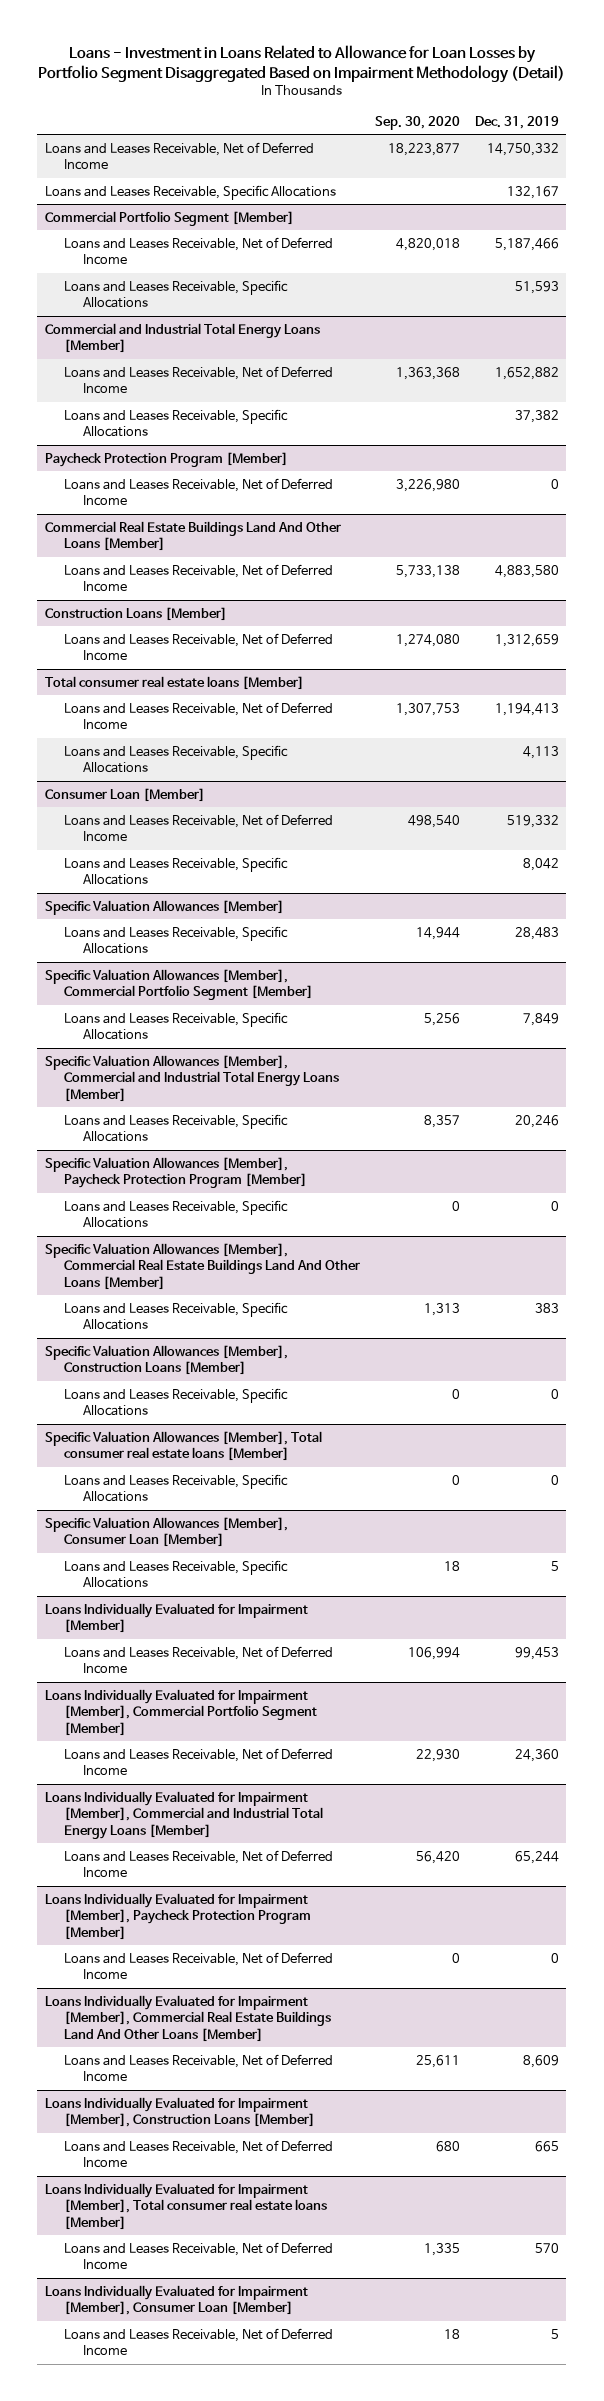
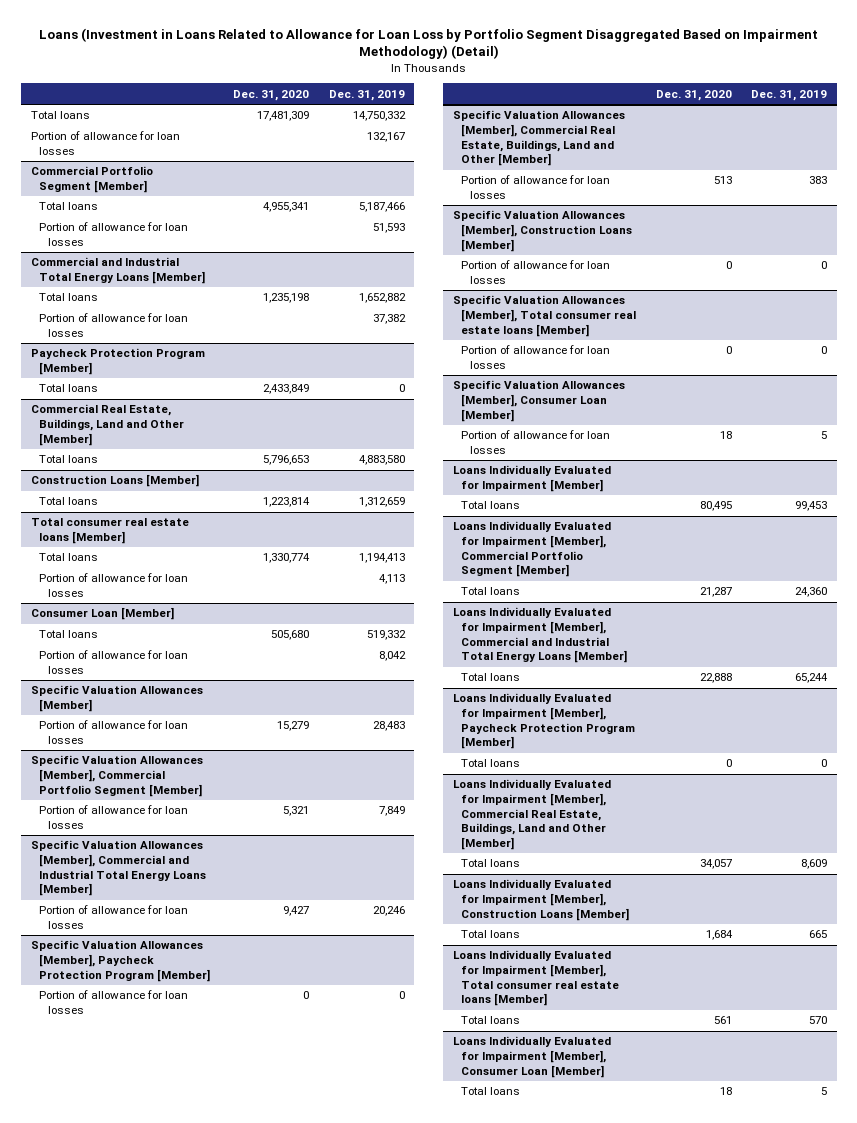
- Loans - Investment in Loans Related to Allowance for Loan Losses by Portfolio Segment Disaggregated Based on Impairment Methodology (Detail)
+ Loans (Investment in Loans Related to Allowance for Loan Loss by Portfolio Segment Disaggregated Based on Impairment Methodology) (Detail)
- | Sep. 30, 2020 | Dec. 31, 2019
+ | Dec. 31, 2020 | Dec. 31, 2019
- Loans and Leases Receivable, Net of Deferred Income | 18,223,877 | 14,750,332
- Loans and Leases Receivable, Specific Allocations | | 132,167
+ Total loans | 17,481,309 | 14,750,332
+ Portion of allowance for loan losses | | 132,167
@ Commercial Portfolio Segment [Member]
- Loans and Leases Receivable, Net of Deferred Income | 4,820,018 | 5,187,466
- Loans and Leases Receivable, Specific Allocations | | 51,593
+ Total loans | 4,955,341 | 5,187,466
+ Portion of allowance for loan losses | | 51,593
@ Commercial and Industrial Total Energy Loans [Member]
- Loans and Leases Receivable, Net of Deferred Income | 1,363,368 | 1,652,882
- Loans and Leases Receivable, Specific Allocations | | 37,382
+ Total loans | 1,235,198 | 1,652,882
+ Portion of allowance for loan losses | | 37,382
@ Paycheck Protection Program [Member]
- Loans and Leases Receivable, Net of Deferred Income | 3,226,980 | 0
- Commercial Real Estate Buildings Land And Other Loans [Member]
- Loans and Leases Receivable, Net of Deferred Income | 5,733,138 | 4,883,580
@ Paycheck Protection Program [Member]
+ Total loans | 2,433,849 | 0
+ Commercial Real Estate, Buildings, Land and Other [Member]
+ Total loans | 5,796,653 | 4,883,580
@ Construction Loans [Member]
- Loans and Leases Receivable, Net of Deferred Income | 1,274,080 | 1,312,659
+ Total loans | 1,223,814 | 1,312,659
@ Total consumer real estate loans [Member]
- Loans and Leases Receivable, Net of Deferred Income | 1,307,753 | 1,194,413
- Loans and Leases Receivable, Specific Allocations | | 4,113
+ Total loans | 1,330,774 | 1,194,413
+ Portion of allowance for loan losses | | 4,113
@ Consumer Loan [Member]
- Loans and Leases Receivable, Net of Deferred Income | 498,540 | 519,332
- Loans and Leases Receivable, Specific Allocations | | 8,042
+ Total loans | 505,680 | 519,332
+ Portion of allowance for loan losses | | 8,042
@ Specific Valuation Allowances [Member]
- Loans and Leases Receivable, Specific Allocations | 14,944 | 28,483
+ Portion of allowance for loan losses | 15,279 | 28,483
@ Specific Valuation Allowances [Member], Commercial Portfolio Segment [Member]
- Loans and Leases Receivable, Specific Allocations | 5,256 | 7,849
+ Portion of allowance for loan losses | 5,321 | 7,849
@ Specific Valuation Allowances [Member], Commercial and Industrial Total Energy Loans [Member]
- Loans and Leases Receivable, Specific Allocations | 8,357 | 20,246
+ Portion of allowance for loan losses | 9,427 | 20,246
@ Specific Valuation Allowances [Member], Paycheck Protection Program [Member]
- Loans and Leases Receivable, Specific Allocations | 0 | 0
- Specific Valuation Allowances [Member], Commercial Real Estate Buildings Land And Other Loans [Member]
- Loans and Leases Receivable, Specific Allocations | 1,313 | 383
@ Specific Valuation Allowances [Member], Paycheck Protection Program [Member]
+ Portion of allowance for loan losses | 0 | 0
+ Specific Valuation Allowances [Member], Commercial Real Estate, Buildings, Land and Other [Member]
+ Portion of allowance for loan losses | 513 | 383
@ Specific Valuation Allowances [Member], Construction Loans [Member]
- Loans and Leases Receivable, Specific Allocations | 0 | 0
+ Portion of allowance for loan losses | 0 | 0
@ Specific Valuation Allowances [Member], Total consumer real estate loans [Member]
- Loans and Leases Receivable, Specific Allocations | 0 | 0
+ Portion of allowance for loan losses | 0 | 0
@ Specific Valuation Allowances [Member], Consumer Loan [Member]
- Loans and Leases Receivable, Specific Allocations | 18 | 5
+ Portion of allowance for loan losses | 18 | 5
@ Loans Individually Evaluated for Impairment [Member]
- Loans and Leases Receivable, Net of Deferred Income | 106,994 | 99,453
+ Total loans | 80,495 | 99,453
@ Loans Individually Evaluated for Impairment [Member], Commercial Portfolio Segment [Member]
- Loans and Leases Receivable, Net of Deferred Income | 22,930 | 24,360
+ Total loans | 21,287 | 24,360
@ Loans Individually Evaluated for Impairment [Member], Commercial and Industrial Total Energy Loans [Member]
- Loans and Leases Receivable, Net of Deferred Income | 56,420 | 65,244
+ Total loans | 22,888 | 65,244
@ Loans Individually Evaluated for Impairment [Member], Paycheck Protection Program [Member]
- Loans and Leases Receivable, Net of Deferred Income | 0 | 0
- Loans Individually Evaluated for Impairment [Member], Commercial Real Estate Buildings Land And Other Loans [Member]
- Loans and Leases Receivable, Net of Deferred Income | 25,611 | 8,609
@ Loans Individually Evaluated for Impairment [Member], Paycheck Protection Program [Member]
+ Total loans | 0 | 0
+ Loans Individually Evaluated for Impairment [Member], Commercial Real Estate, Buildings, Land and Other [Member]
+ Total loans | 34,057 | 8,609
@ Loans Individually Evaluated for Impairment [Member], Construction Loans [Member]
- Loans and Leases Receivable, Net of Deferred Income | 680 | 665
+ Total loans | 1,684 | 665
@ Loans Individually Evaluated for Impairment [Member], Total consumer real estate loans [Member]
- Loans and Leases Receivable, Net of Deferred Income | 1,335 | 570
+ Total loans | 561 | 570
@ Loans Individually Evaluated for Impairment [Member], Consumer Loan [Member]
- Loans and Leases Receivable, Net of Deferred Income | 18 | 5
+ Total loans | 18 | 5

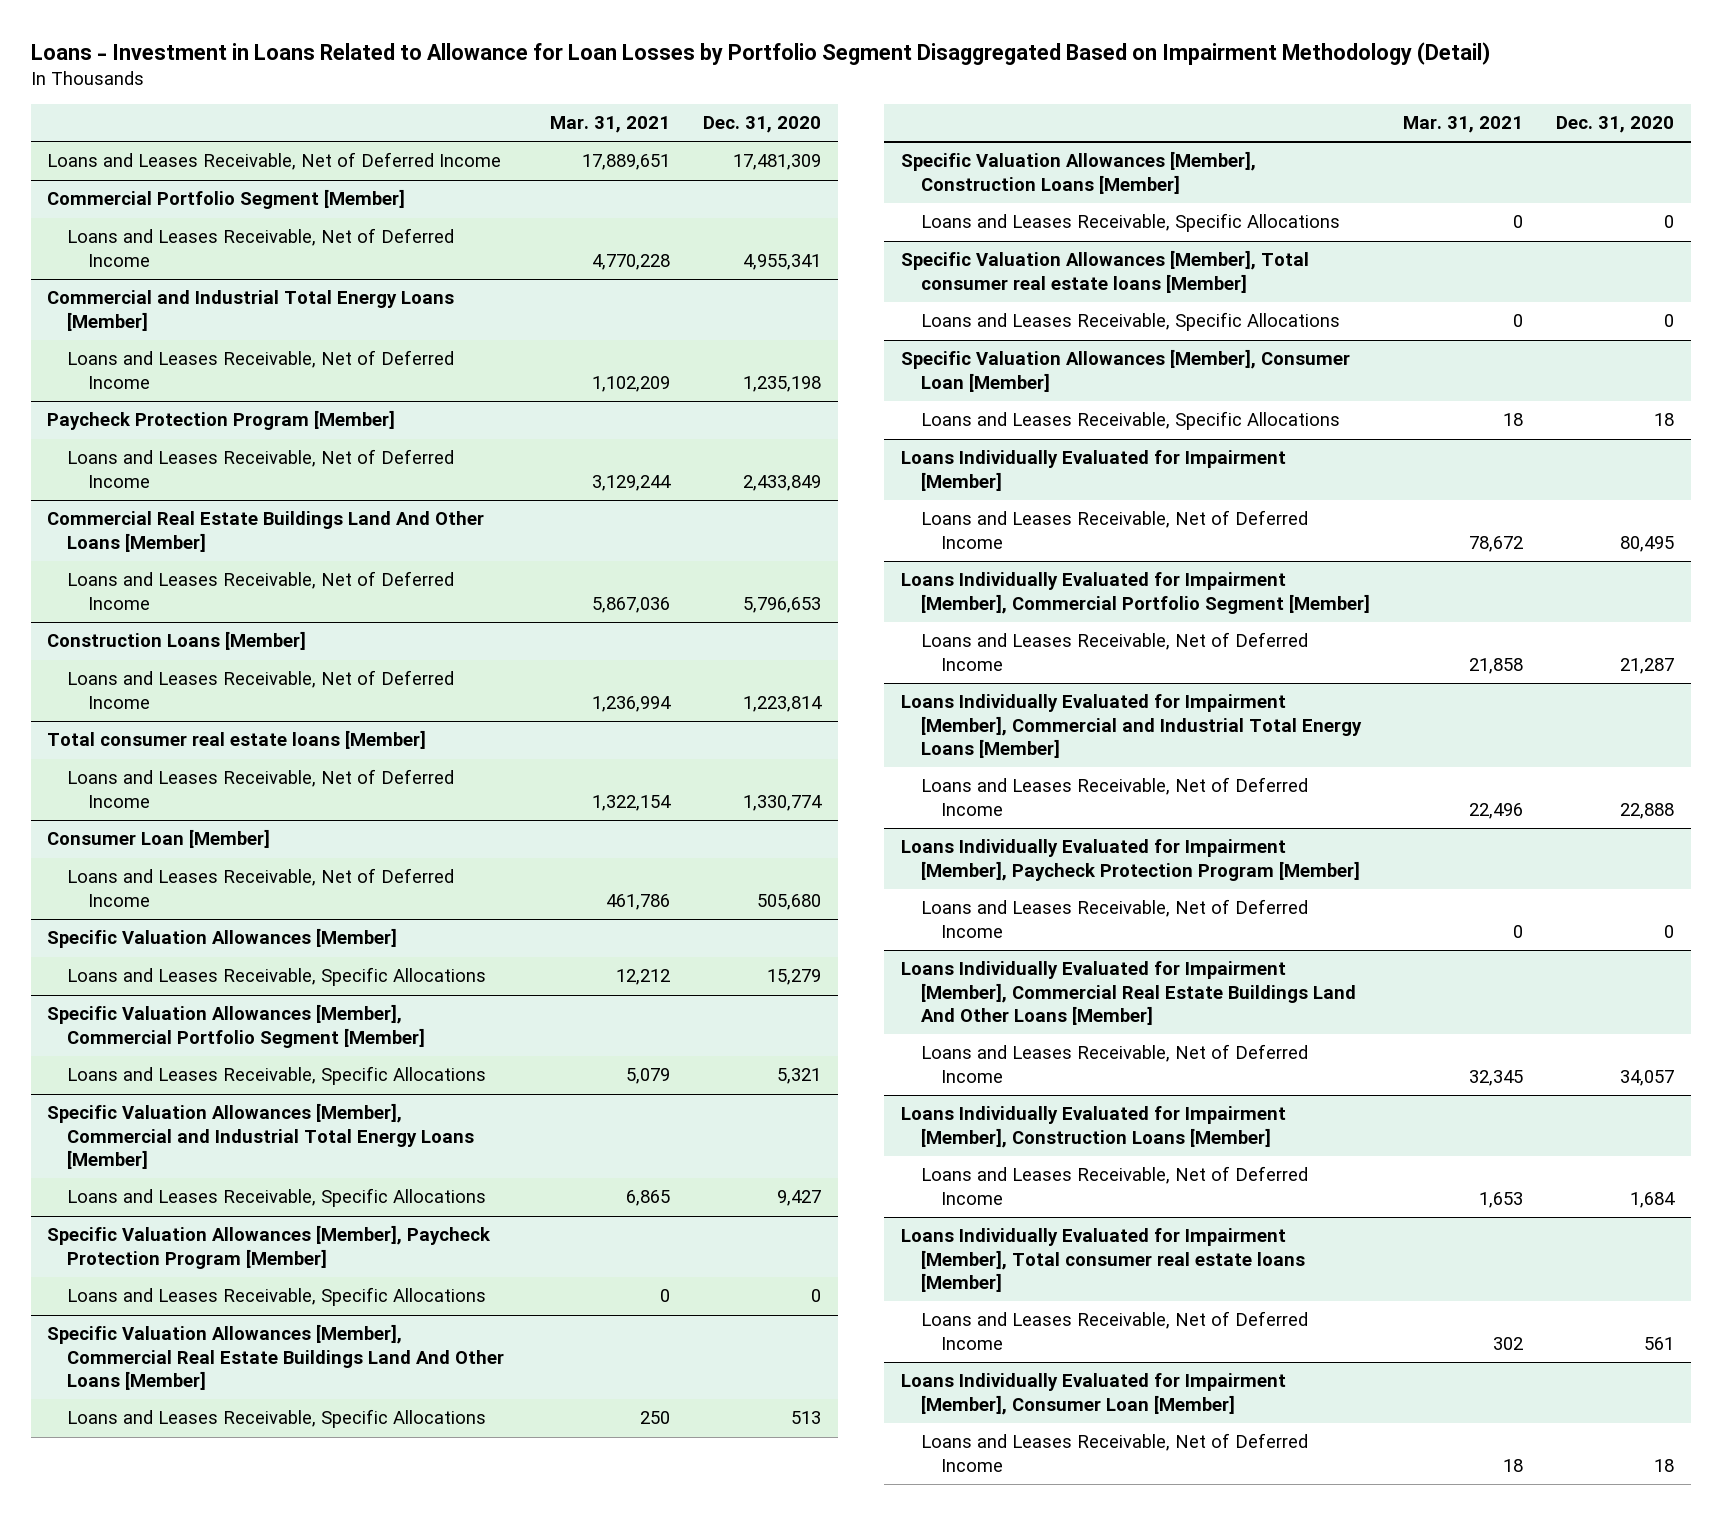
- Loans (Investment in Loans Related to Allowance for Loan Loss by Portfolio Segment Disaggregated Based on Impairment Methodology) (Detail)
+ Loans - Investment in Loans Related to Allowance for Loan Losses by Portfolio Segment Disaggregated Based on Impairment Methodology (Detail)
- | Dec. 31, 2020 | Dec. 31, 2019
+ | Mar. 31, 2021 | Dec. 31, 2020
- Total loans | 17,481,309 | 14,750,332
- Portion of allowance for loan losses | | 132,167
+ Loans and Leases Receivable, Net of Deferred Income | 17,889,651 | 17,481,309
@ Commercial Portfolio Segment [Member]
- Total loans | 4,955,341 | 5,187,466
- Portion of allowance for loan losses | | 51,593
+ Loans and Leases Receivable, Net of Deferred Income | 4,770,228 | 4,955,341
@ Commercial and Industrial Total Energy Loans [Member]
- Total loans | 1,235,198 | 1,652,882
- Portion of allowance for loan losses | | 37,382
+ Loans and Leases Receivable, Net of Deferred Income | 1,102,209 | 1,235,198
@ Paycheck Protection Program [Member]
- Total loans | 2,433,849 | 0
- Commercial Real Estate, Buildings, Land and Other [Member]
- Total loans | 5,796,653 | 4,883,580
@ Paycheck Protection Program [Member]
+ Loans and Leases Receivable, Net of Deferred Income | 3,129,244 | 2,433,849
+ Commercial Real Estate Buildings Land And Other Loans [Member]
+ Loans and Leases Receivable, Net of Deferred Income | 5,867,036 | 5,796,653
@ Construction Loans [Member]
- Total loans | 1,223,814 | 1,312,659
+ Loans and Leases Receivable, Net of Deferred Income | 1,236,994 | 1,223,814
@ Total consumer real estate loans [Member]
- Total loans | 1,330,774 | 1,194,413
- Portion of allowance for loan losses | | 4,113
+ Loans and Leases Receivable, Net of Deferred Income | 1,322,154 | 1,330,774
@ Consumer Loan [Member]
- Total loans | 505,680 | 519,332
- Portion of allowance for loan losses | | 8,042
+ Loans and Leases Receivable, Net of Deferred Income | 461,786 | 505,680
@ Specific Valuation Allowances [Member]
- Portion of allowance for loan losses | 15,279 | 28,483
+ Loans and Leases Receivable, Specific Allocations | 12,212 | 15,279
@ Specific Valuation Allowances [Member], Commercial Portfolio Segment [Member]
- Portion of allowance for loan losses | 5,321 | 7,849
+ Loans and Leases Receivable, Specific Allocations | 5,079 | 5,321
@ Specific Valuation Allowances [Member], Commercial and Industrial Total Energy Loans [Member]
- Portion of allowance for loan losses | 9,427 | 20,246
+ Loans and Leases Receivable, Specific Allocations | 6,865 | 9,427
@ Specific Valuation Allowances [Member], Paycheck Protection Program [Member]
- Portion of allowance for loan losses | 0 | 0
- Specific Valuation Allowances [Member], Commercial Real Estate, Buildings, Land and Other [Member]
- Portion of allowance for loan losses | 513 | 383
@ Specific Valuation Allowances [Member], Paycheck Protection Program [Member]
+ Loans and Leases Receivable, Specific Allocations | 0 | 0
+ Specific Valuation Allowances [Member], Commercial Real Estate Buildings Land And Other Loans [Member]
+ Loans and Leases Receivable, Specific Allocations | 250 | 513
@ Specific Valuation Allowances [Member], Construction Loans [Member]
- Portion of allowance for loan losses | 0 | 0
+ Loans and Leases Receivable, Specific Allocations | 0 | 0
@ Specific Valuation Allowances [Member], Total consumer real estate loans [Member]
- Portion of allowance for loan losses | 0 | 0
+ Loans and Leases Receivable, Specific Allocations | 0 | 0
@ Specific Valuation Allowances [Member], Consumer Loan [Member]
- Portion of allowance for loan losses | 18 | 5
+ Loans and Leases Receivable, Specific Allocations | 18 | 18
@ Loans Individually Evaluated for Impairment [Member]
- Total loans | 80,495 | 99,453
+ Loans and Leases Receivable, Net of Deferred Income | 78,672 | 80,495
@ Loans Individually Evaluated for Impairment [Member], Commercial Portfolio Segment [Member]
- Total loans | 21,287 | 24,360
+ Loans and Leases Receivable, Net of Deferred Income | 21,858 | 21,287
@ Loans Individually Evaluated for Impairment [Member], Commercial and Industrial Total Energy Loans [Member]
- Total loans | 22,888 | 65,244
+ Loans and Leases Receivable, Net of Deferred Income | 22,496 | 22,888
@ Loans Individually Evaluated for Impairment [Member], Paycheck Protection Program [Member]
- Total loans | 0 | 0
- Loans Individually Evaluated for Impairment [Member], Commercial Real Estate, Buildings, Land and Other [Member]
- Total loans | 34,057 | 8,609
@ Loans Individually Evaluated for Impairment [Member], Paycheck Protection Program [Member]
+ Loans and Leases Receivable, Net of Deferred Income | 0 | 0
+ Loans Individually Evaluated for Impairment [Member], Commercial Real Estate Buildings Land And Other Loans [Member]
+ Loans and Leases Receivable, Net of Deferred Income | 32,345 | 34,057
@ Loans Individually Evaluated for Impairment [Member], Construction Loans [Member]
- Total loans | 1,684 | 665
+ Loans and Leases Receivable, Net of Deferred Income | 1,653 | 1,684
@ Loans Individually Evaluated for Impairment [Member], Total consumer real estate loans [Member]
- Total loans | 561 | 570
+ Loans and Leases Receivable, Net of Deferred Income | 302 | 561
@ Loans Individually Evaluated for Impairment [Member], Consumer Loan [Member]
- Total loans | 18 | 5
+ Loans and Leases Receivable, Net of Deferred Income | 18 | 18

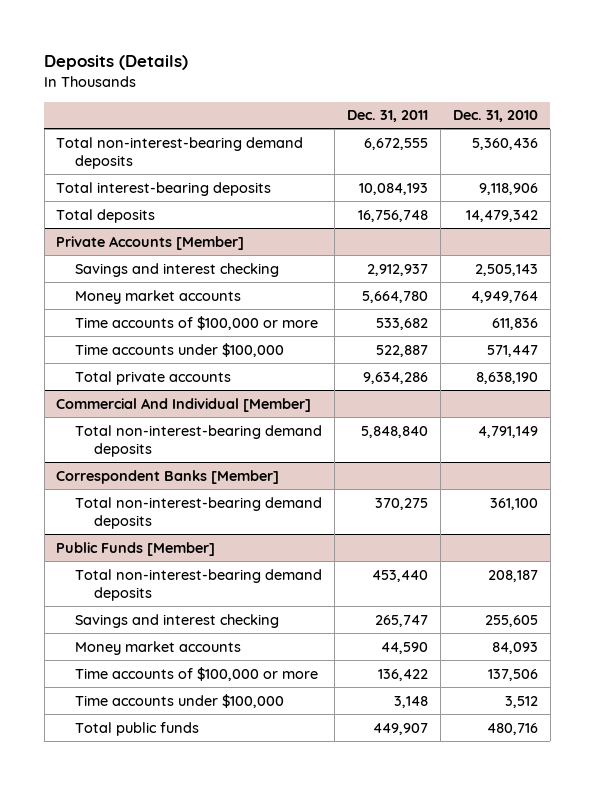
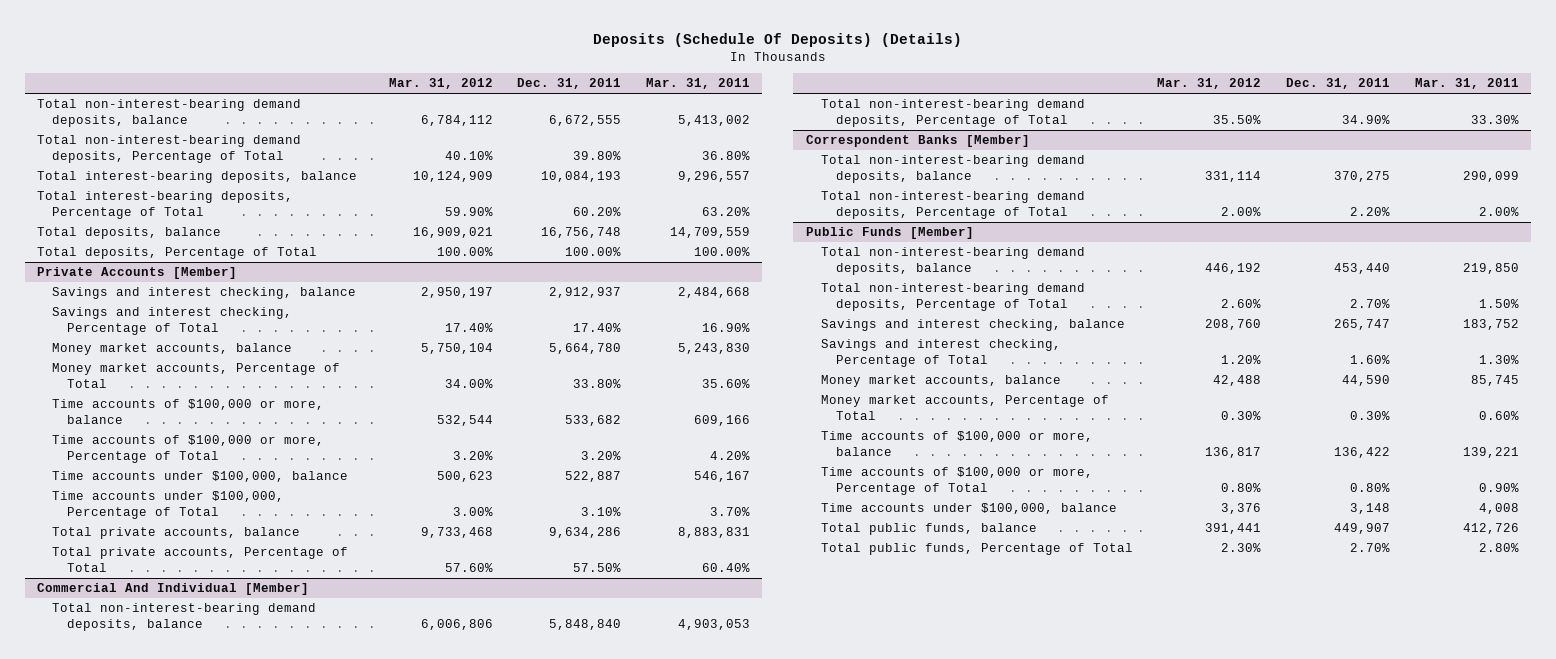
- Deposits (Details)
+ Deposits (Schedule Of Deposits) (Details)
- | Dec. 31, 2011 | Dec. 31, 2010
+ | Mar. 31, 2012 | Dec. 31, 2011 | Mar. 31, 2011
- Total non-interest-bearing demand deposits | 6,672,555 | 5,360,436
- Total interest-bearing deposits | 10,084,193 | 9,118,906
- Total deposits | 16,756,748 | 14,479,342
+ Total non-interest-bearing demand deposits, balance | 6,784,112 | 6,672,555 | 5,413,002
+ Total non-interest-bearing demand deposits, Percentage of Total | 40.10% | 39.80% | 36.80%
+ Total interest-bearing deposits, balance | 10,124,909 | 10,084,193 | 9,296,557
+ Total interest-bearing deposits, Percentage of Total | 59.90% | 60.20% | 63.20%
+ Total deposits, balance | 16,909,021 | 16,756,748 | 14,709,559
+ Total deposits, Percentage of Total | 100.00% | 100.00% | 100.00%
@ Private Accounts [Member]
- Savings and interest checking | 2,912,937 | 2,505,143
- Money market accounts | 5,664,780 | 4,949,764
- Time accounts of $100,000 or more | 533,682 | 611,836
- Time accounts under $100,000 | 522,887 | 571,447
- Total private accounts | 9,634,286 | 8,638,190
+ Savings and interest checking, balance | 2,950,197 | 2,912,937 | 2,484,668
+ Savings and interest checking, Percentage of Total | 17.40% | 17.40% | 16.90%
+ Money market accounts, balance | 5,750,104 | 5,664,780 | 5,243,830
+ Money market accounts, Percentage of Total | 34.00% | 33.80% | 35.60%
+ Time accounts of $100,000 or more, balance | 532,544 | 533,682 | 609,166
+ Time accounts of $100,000 or more, Percentage of Total | 3.20% | 3.20% | 4.20%
+ Time accounts under $100,000, balance | 500,623 | 522,887 | 546,167
+ Time accounts under $100,000, Percentage of Total | 3.00% | 3.10% | 3.70%
+ Total private accounts, balance | 9,733,468 | 9,634,286 | 8,883,831
+ Total private accounts, Percentage of Total | 57.60% | 57.50% | 60.40%
@ Commercial And Individual [Member]
- Total non-interest-bearing demand deposits | 5,848,840 | 4,791,149
+ Total non-interest-bearing demand deposits, balance | 6,006,806 | 5,848,840 | 4,903,053
+ Total non-interest-bearing demand deposits, Percentage of Total | 35.50% | 34.90% | 33.30%
@ Correspondent Banks [Member]
- Total non-interest-bearing demand deposits | 370,275 | 361,100
+ Total non-interest-bearing demand deposits, balance | 331,114 | 370,275 | 290,099
+ Total non-interest-bearing demand deposits, Percentage of Total | 2.00% | 2.20% | 2.00%
@ Public Funds [Member]
- Total non-interest-bearing demand deposits | 453,440 | 208,187
- Savings and interest checking | 265,747 | 255,605
- Money market accounts | 44,590 | 84,093
- Time accounts of $100,000 or more | 136,422 | 137,506
- Time accounts under $100,000 | 3,148 | 3,512
- Total public funds | 449,907 | 480,716
+ Total non-interest-bearing demand deposits, balance | 446,192 | 453,440 | 219,850
+ Total non-interest-bearing demand deposits, Percentage of Total | 2.60% | 2.70% | 1.50%
+ Savings and interest checking, balance | 208,760 | 265,747 | 183,752
+ Savings and interest checking, Percentage of Total | 1.20% | 1.60% | 1.30%
+ Money market accounts, balance | 42,488 | 44,590 | 85,745
+ Money market accounts, Percentage of Total | 0.30% | 0.30% | 0.60%
+ Time accounts of $100,000 or more, balance | 136,817 | 136,422 | 139,221
+ Time accounts of $100,000 or more, Percentage of Total | 0.80% | 0.80% | 0.90%
+ Time accounts under $100,000, balance | 3,376 | 3,148 | 4,008
+ Total public funds, balance | 391,441 | 449,907 | 412,726
+ Total public funds, Percentage of Total | 2.30% | 2.70% | 2.80%

